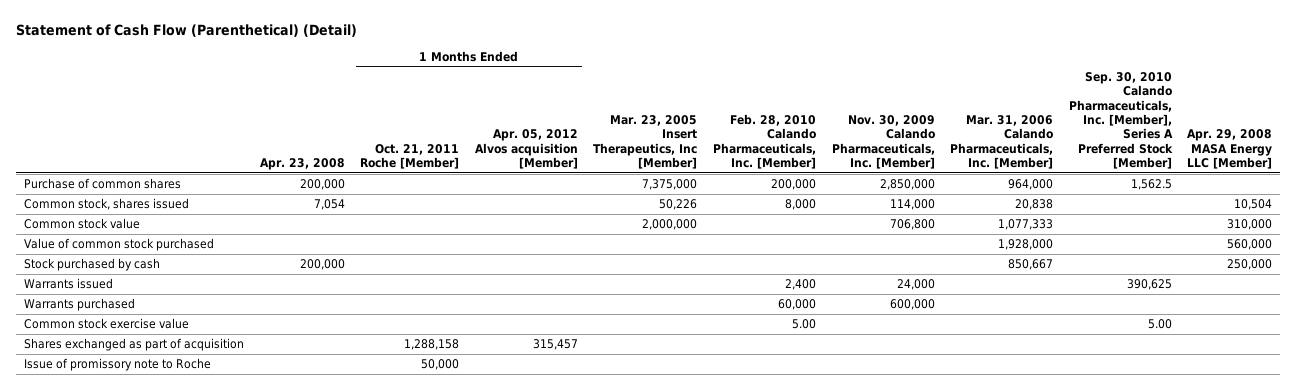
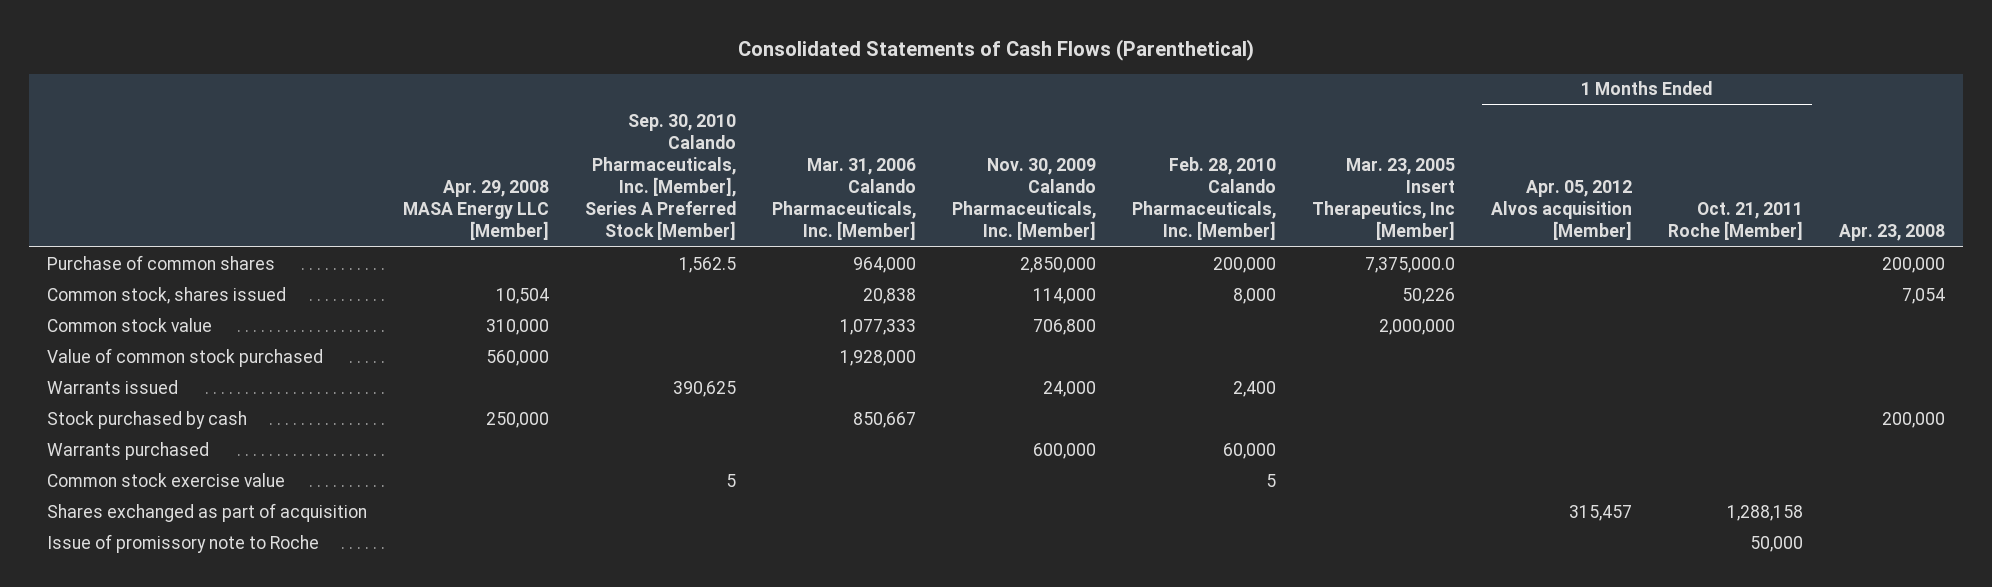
- Statement of Cash Flow (Parenthetical) (Detail)
+ Consolidated Statements of Cash Flows (Parenthetical)
- | Apr. 23, 2008 | 1 Months Ended Oct. 21, 2011 Roche [Member] | 1 Months Ended Apr. 05, 2012 Alvos acquisition [Member] | Mar. 23, 2005 Insert Therapeutics, Inc [Member] | Feb. 28, 2010 Calando Pharmaceuticals, Inc. [Member] | Nov. 30, 2009 Calando Pharmaceuticals, Inc. [Member] | Mar. 31, 2006 Calando Pharmaceuticals, Inc. [Member] | Sep. 30, 2010 Calando Pharmaceuticals, Inc. [Member], Series A Preferred Stock [Member] | Apr. 29, 2008 MASA Energy LLC [Member]
+ | Apr. 29, 2008 MASA Energy LLC [Member] | Sep. 30, 2010 Calando Pharmaceuticals, Inc. [Member], Series A Preferred Stock [Member] | Mar. 31, 2006 Calando Pharmaceuticals, Inc. [Member] | Nov. 30, 2009 Calando Pharmaceuticals, Inc. [Member] | Feb. 28, 2010 Calando Pharmaceuticals, Inc. [Member] | Mar. 23, 2005 Insert Therapeutics, Inc [Member] | 1 Months Ended Apr. 05, 2012 Alvos acquisition [Member] | 1 Months Ended Oct. 21, 2011 Roche [Member] | Apr. 23, 2008
- Purchase of common shares | 200,000 | | | 7,375,000 | 200,000 | 2,850,000 | 964,000 | 1,562.5 |
+ Purchase of common shares | | 1,562.5 | 964,000 | 2,850,000 | 200,000 | 7,375,000.0 | | | 200,000
moved down: Stock purchased by cash | 250,000 | | 850,667 | | | | | | 200,000
- Common stock exercise value | | | | | 5.00 | | | 5.00 |
+ Common stock exercise value | | 5 | | | 5 | | | |

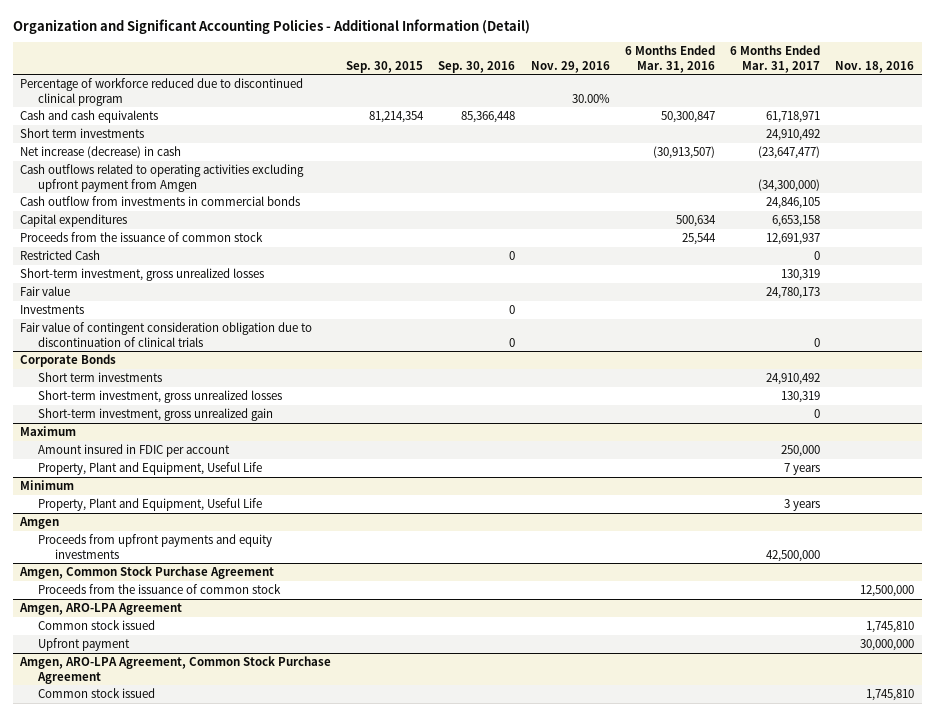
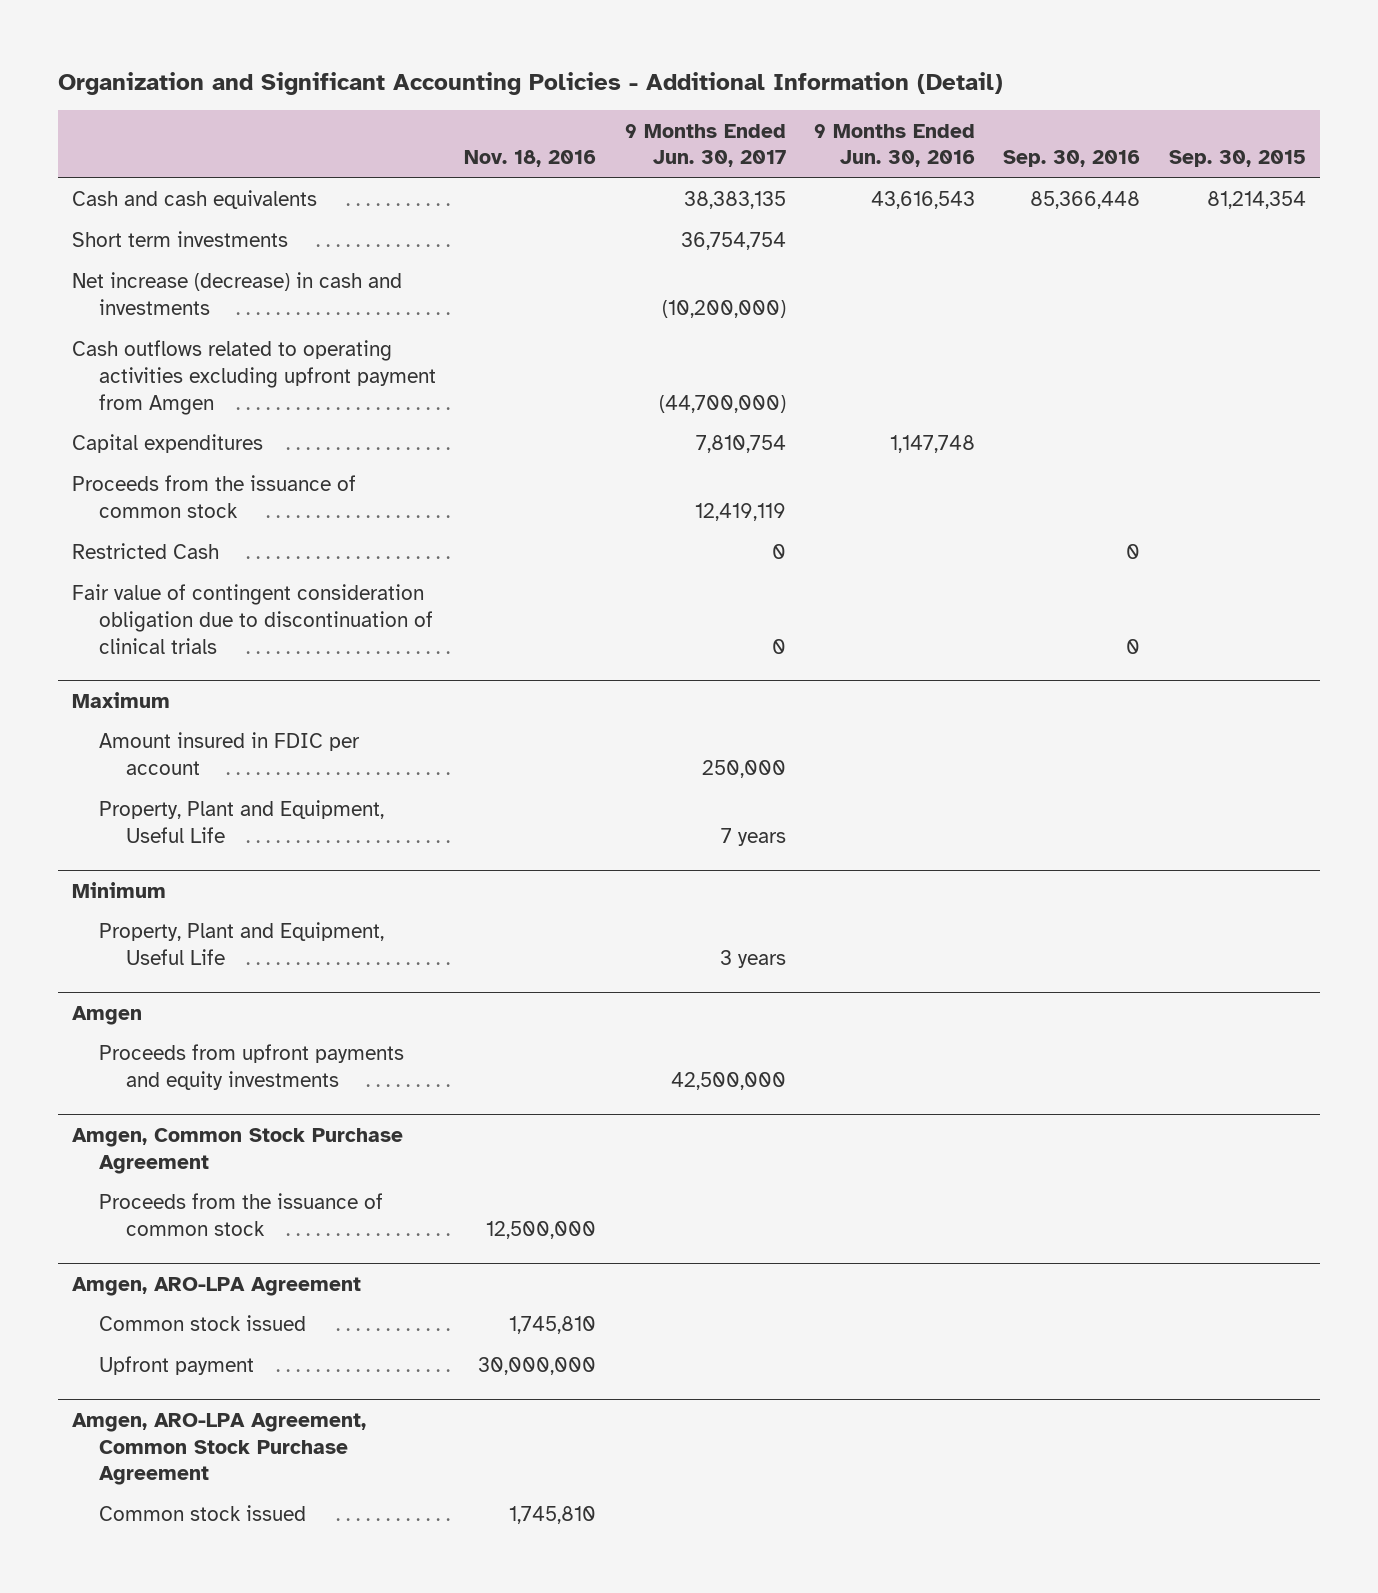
- | Sep. 30, 2015 | Sep. 30, 2016 | Nov. 29, 2016 | 6 Months Ended Mar. 31, 2016 | 6 Months Ended Mar. 31, 2017 | Nov. 18, 2016
+ | Nov. 18, 2016 | 9 Months Ended Jun. 30, 2017 | 9 Months Ended Jun. 30, 2016 | Sep. 30, 2016 | Sep. 30, 2015
- Percentage of workforce reduced due to discontinued clinical program | | | 30.00% | | |
- Net increase (decrease) in cash | | | | (30,913,507) | (23,647,477) |
+ Net increase (decrease) in cash and investments | | (10,200,000) | | |
- Cash outflow from investments in commercial bonds | | | | | 24,846,105 |
- Short-term investment, gross unrealized losses | | | | | 130,319 |
- Fair value | | | | | 24,780,173 |
- Investments | | 0 | | | |
- Corporate Bonds
- Short term investments | | | | | 24,910,492 |
- Short-term investment, gross unrealized losses | | | | | 130,319 |
- Short-term investment, gross unrealized gain | | | | | 0 |

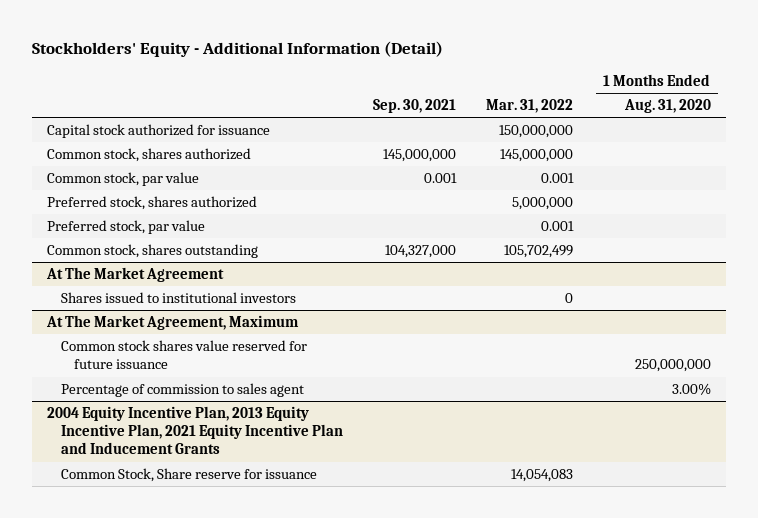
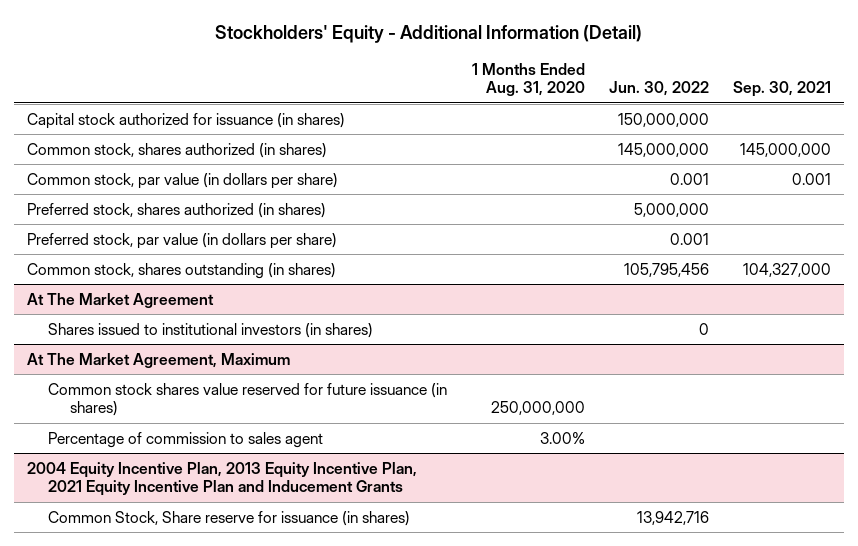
- | Sep. 30, 2021 | Mar. 31, 2022 | 1 Months Ended Aug. 31, 2020
+ | 1 Months Ended Aug. 31, 2020 | Jun. 30, 2022 | Sep. 30, 2021
- Capital stock authorized for issuance | | 150,000,000 |
- Common stock, shares authorized | 145,000,000 | 145,000,000 |
- Common stock, par value | 0.001 | 0.001 |
- Preferred stock, shares authorized | | 5,000,000 |
- Preferred stock, par value | | 0.001 |
- Common stock, shares outstanding | 104,327,000 | 105,702,499 |
+ Capital stock authorized for issuance (in shares) | | 150,000,000 |
+ Common stock, shares authorized (in shares) | | 145,000,000 | 145,000,000
+ Common stock, par value (in dollars per share) | | 0.001 | 0.001
+ Preferred stock, shares authorized (in shares) | | 5,000,000 |
+ Preferred stock, par value (in dollars per share) | | 0.001 |
+ Common stock, shares outstanding (in shares) | | 105,795,456 | 104,327,000
@ At The Market Agreement
- Shares issued to institutional investors | | 0 |
+ Shares issued to institutional investors (in shares) | | 0 |
@ At The Market Agreement, Maximum
- Common stock shares value reserved for future issuance | | | 250,000,000
+ Common stock shares value reserved for future issuance (in shares) | 250,000,000 | |
@ 2004 Equity Incentive Plan, 2013 Equity Incentive Plan, 2021 Equity Incentive Plan and Inducement Grants
- Common Stock, Share reserve for issuance | | 14,054,083 |
+ Common Stock, Share reserve for issuance (in shares) | | 13,942,716 |

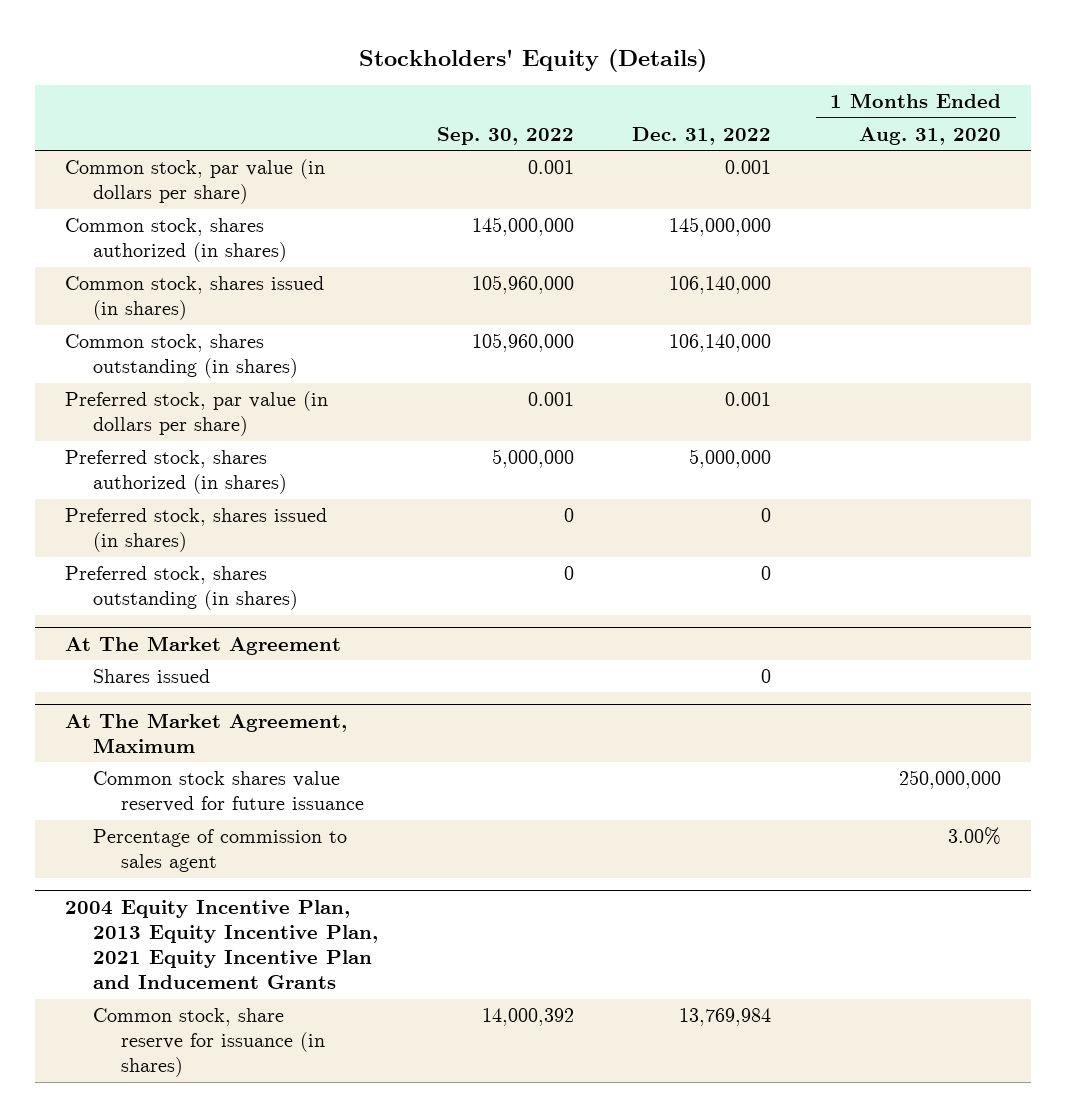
- Stockholders' Equity - Additional Information (Detail)
+ Stockholders' Equity (Details)
- | 1 Months Ended Aug. 31, 2020 | Jun. 30, 2022 | Sep. 30, 2021
+ | Sep. 30, 2022 | Dec. 31, 2022 | 1 Months Ended Aug. 31, 2020
- Capital stock authorized for issuance (in shares) | | 150,000,000 |
moved down: Common stock, shares authorized (in shares) | 145,000,000 | 145,000,000 |
+ Common stock, shares issued (in shares) | 105,960,000 | 106,140,000 |
moved down: Preferred stock, par value (in dollars per share) | 0.001 | 0.001 |
moved down: Preferred stock, shares authorized (in shares) | 5,000,000 | 5,000,000 |
+ Preferred stock, shares issued (in shares) | 0 | 0 |
+ Preferred stock, shares outstanding (in shares) | 0 | 0 |
@ At The Market Agreement
- Shares issued to institutional investors (in shares) | | 0 |
+ Shares issued | | 0 |
@ At The Market Agreement, Maximum
- Common stock shares value reserved for future issuance (in shares) | 250,000,000 | |
+ Common stock shares value reserved for future issuance | | | 250,000,000
@ 2004 Equity Incentive Plan, 2013 Equity Incentive Plan, 2021 Equity Incentive Plan and Inducement Grants
- Common Stock, Share reserve for issuance (in shares) | | 13,942,716 |
+ Common stock, share reserve for issuance (in shares) | 14,000,392 | 13,769,984 |

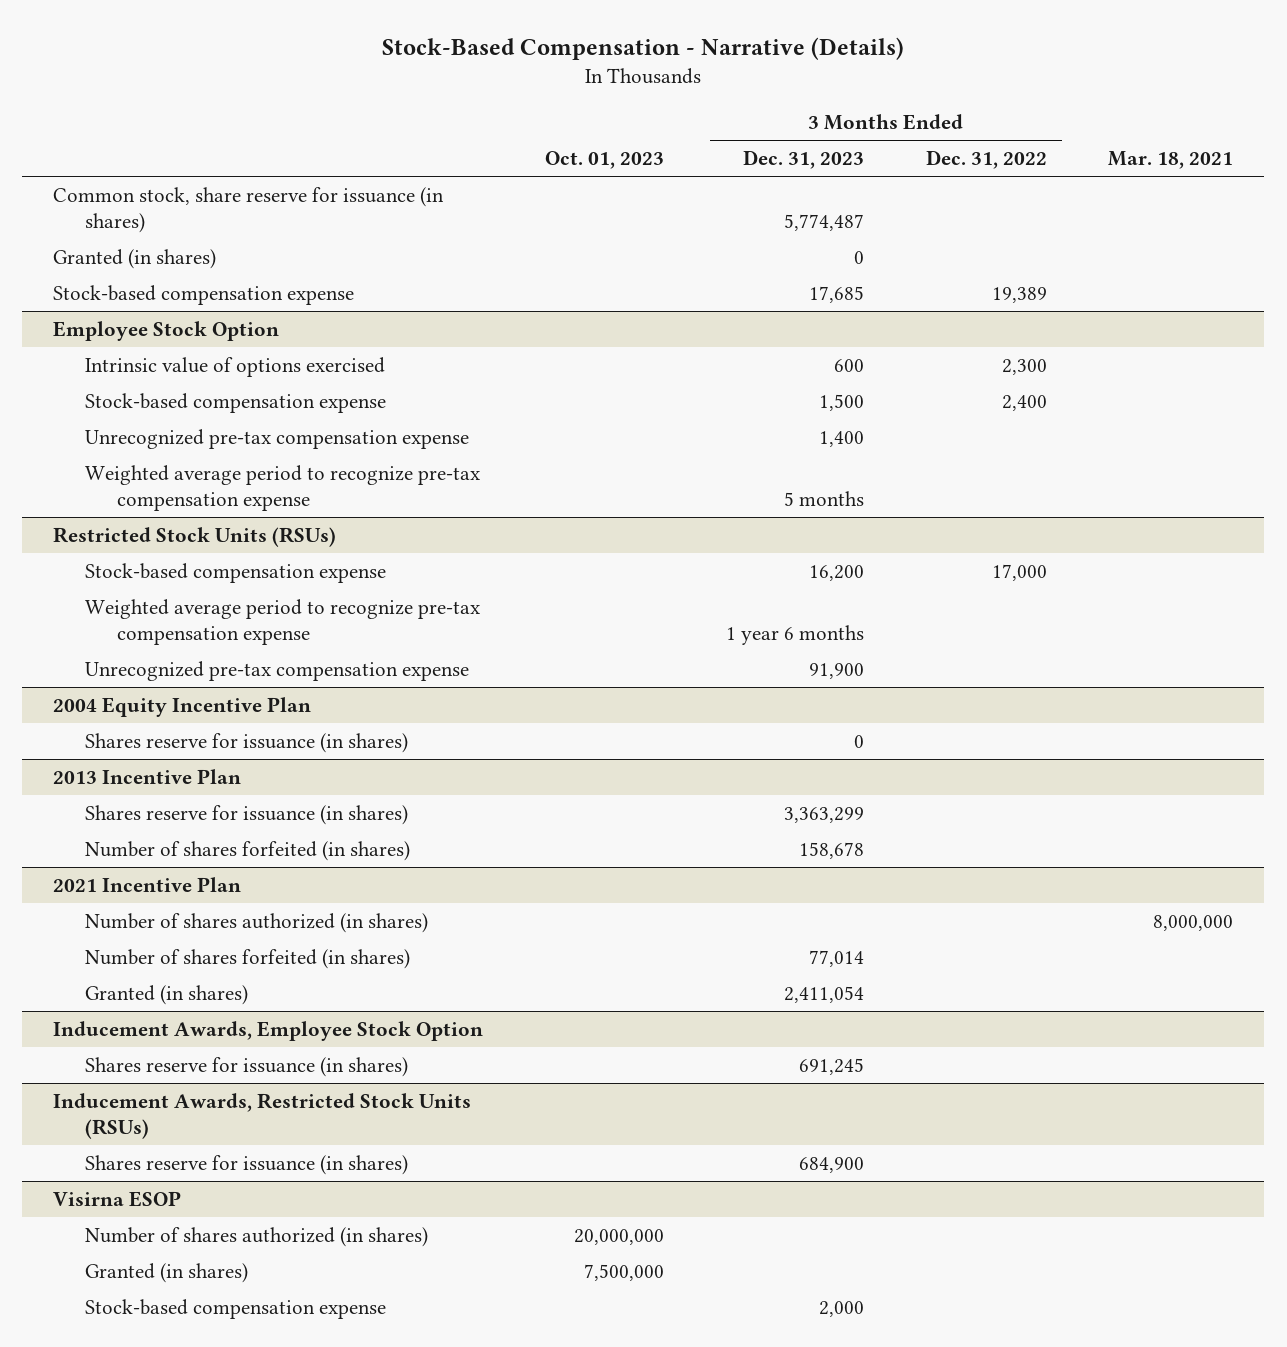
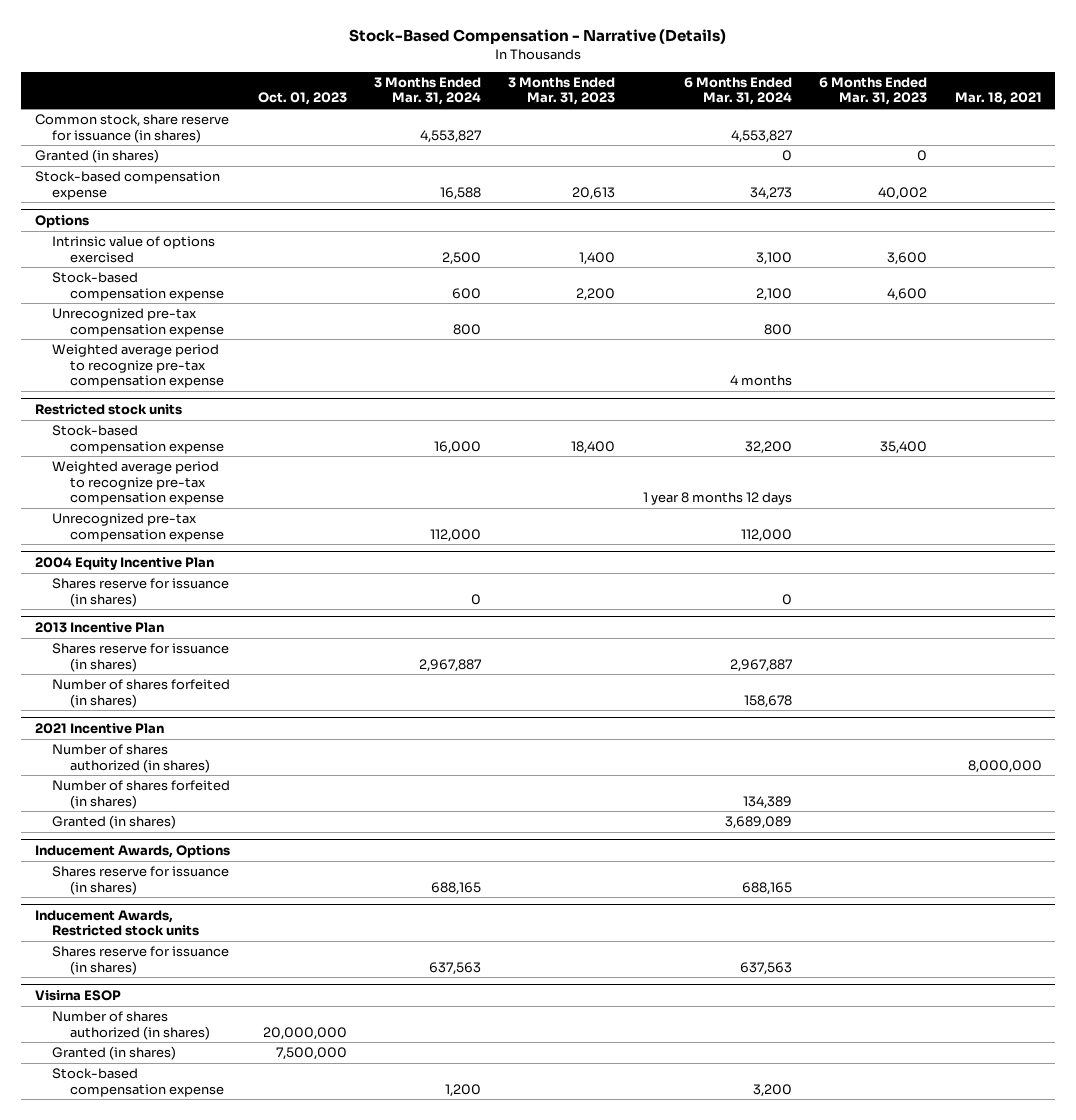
- | Oct. 01, 2023 | 3 Months Ended Dec. 31, 2023 | 3 Months Ended Dec. 31, 2022 | Mar. 18, 2021
+ | Oct. 01, 2023 | 3 Months Ended Mar. 31, 2024 | 3 Months Ended Mar. 31, 2023 | 6 Months Ended Mar. 31, 2024 | 6 Months Ended Mar. 31, 2023 | Mar. 18, 2021
- Employee Stock Option
+ Options
- Restricted Stock Units (RSUs)
+ Restricted stock units
- Inducement Awards, Employee Stock Option
+ Inducement Awards, Options
- Inducement Awards, Restricted Stock Units (RSUs)
+ Inducement Awards, Restricted stock units

